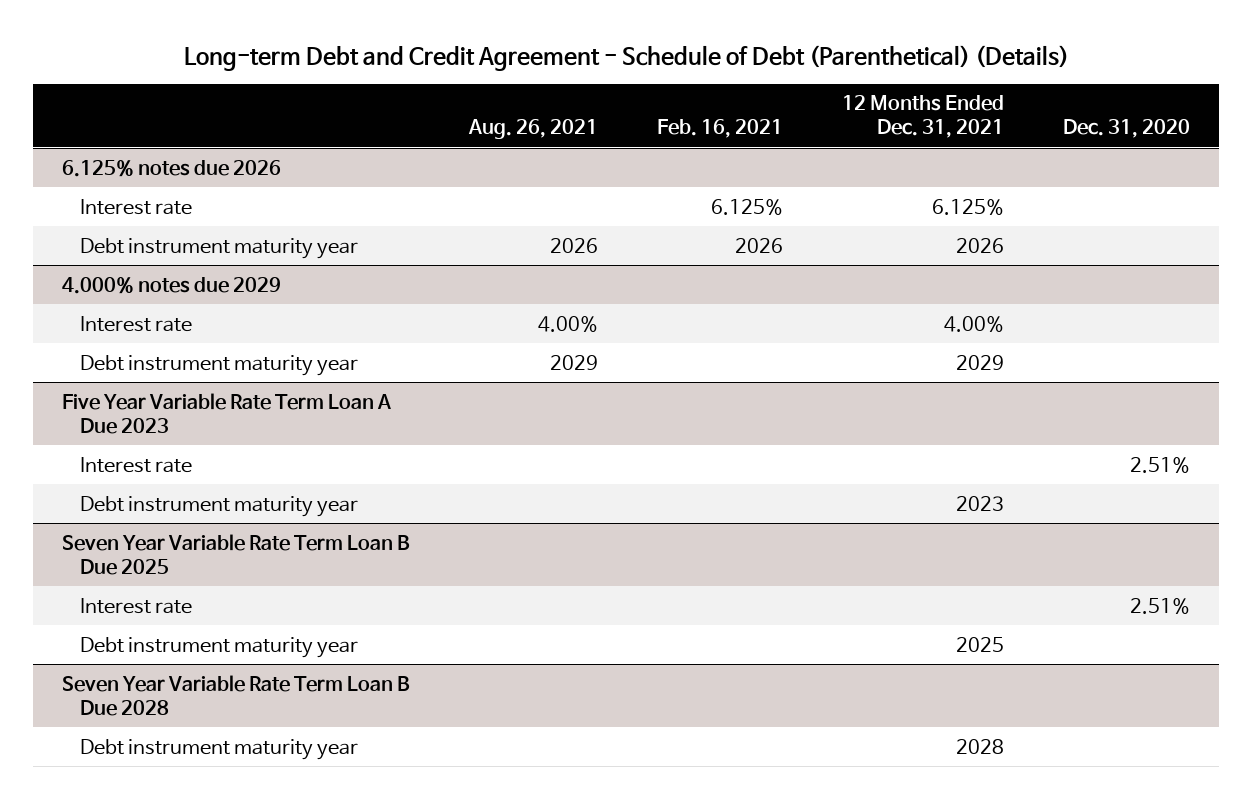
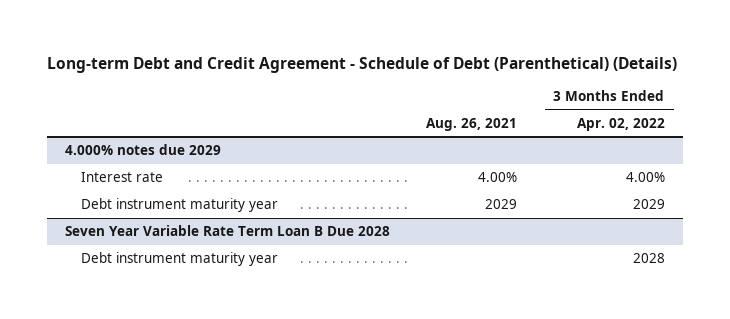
- | Aug. 26, 2021 | Feb. 16, 2021 | 12 Months Ended Dec. 31, 2021 | Dec. 31, 2020
+ | Aug. 26, 2021 | 3 Months Ended Apr. 02, 2022
- 6.125% notes due 2026
- Interest rate | | 6.125% | 6.125% |
- Debt instrument maturity year | 2026 | 2026 | 2026 |
- Five Year Variable Rate Term Loan A Due 2023
- Interest rate | | | | 2.51%
- Debt instrument maturity year | | | 2023 |
- Seven Year Variable Rate Term Loan B Due 2025
- Interest rate | | | | 2.51%
- Debt instrument maturity year | | | 2025 |

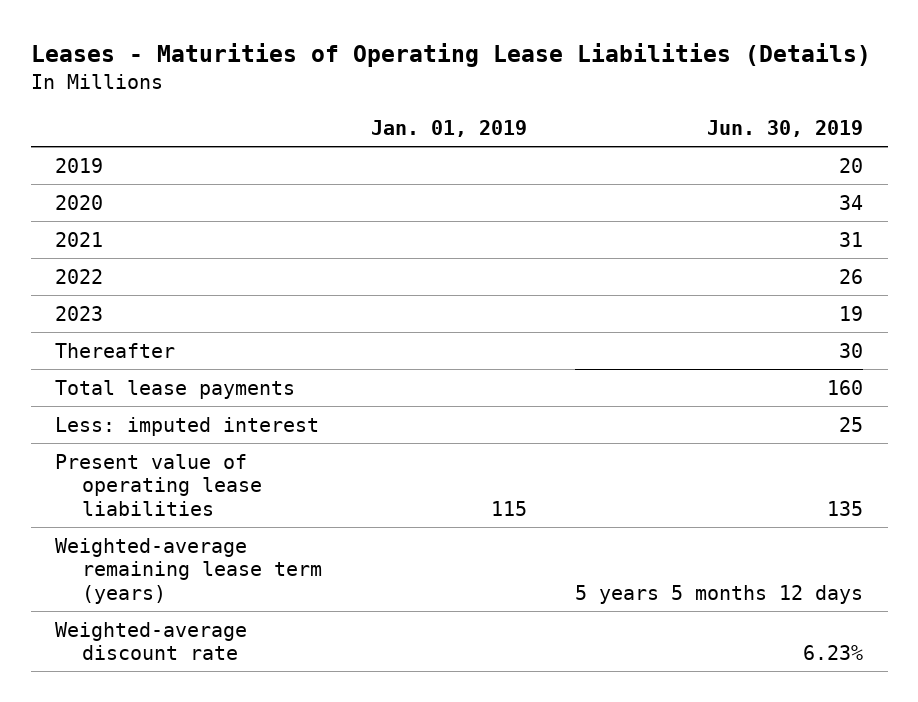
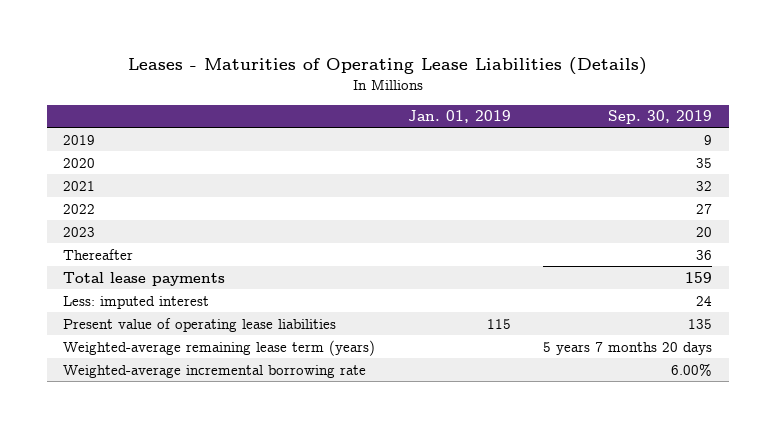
- | Jan. 01, 2019 | Jun. 30, 2019
+ | Jan. 01, 2019 | Sep. 30, 2019
- Weighted-average discount rate | | 6.23%
+ Weighted-average incremental borrowing rate | | 6.00%

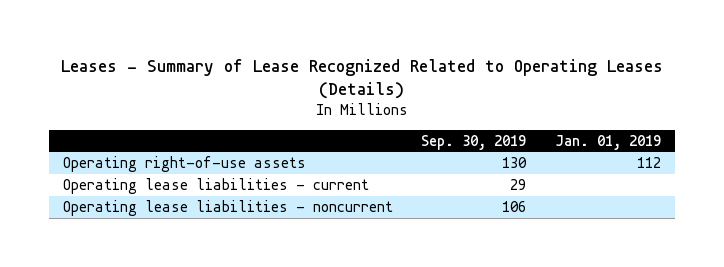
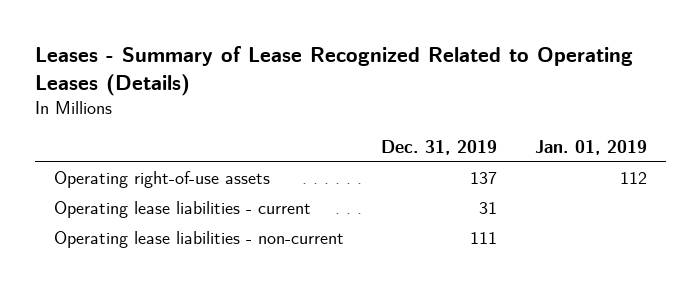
- | Sep. 30, 2019 | Jan. 01, 2019
+ | Dec. 31, 2019 | Jan. 01, 2019
- Operating lease liabilities - noncurrent | 106 |
+ Operating lease liabilities - non-current | 111 |

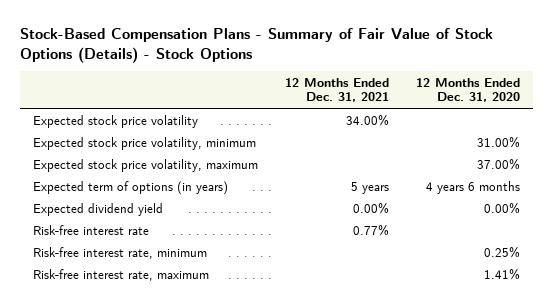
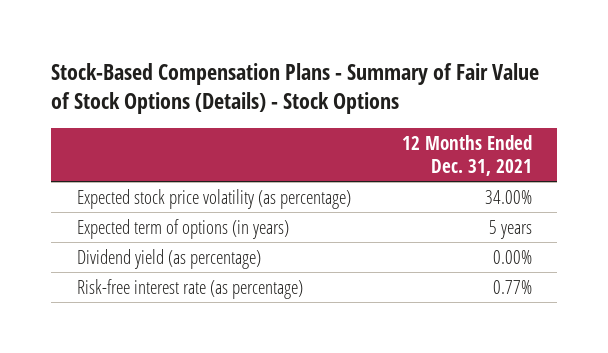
- | 12 Months Ended Dec. 31, 2021 | 12 Months Ended Dec. 31, 2020
+ | 12 Months Ended Dec. 31, 2021
- Expected stock price volatility | 34.00% |
- Expected stock price volatility, minimum | | 31.00%
- Expected stock price volatility, maximum | | 37.00%
+ Expected stock price volatility (as percentage) | 34.00%
- Expected dividend yield | 0.00% | 0.00%
- Risk-free interest rate | 0.77% |
- Risk-free interest rate, minimum | | 0.25%
- Risk-free interest rate, maximum | | 1.41%
+ Dividend yield (as percentage) | 0.00%
+ Risk-free interest rate (as percentage) | 0.77%

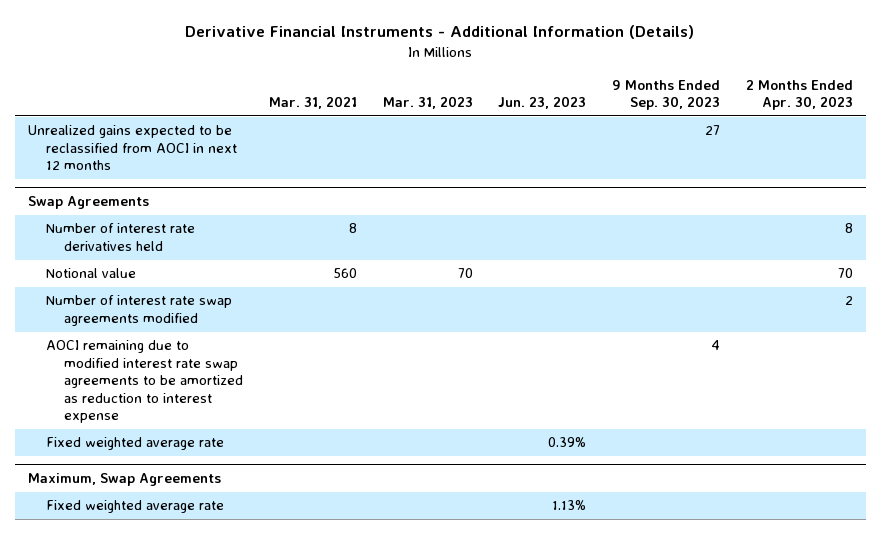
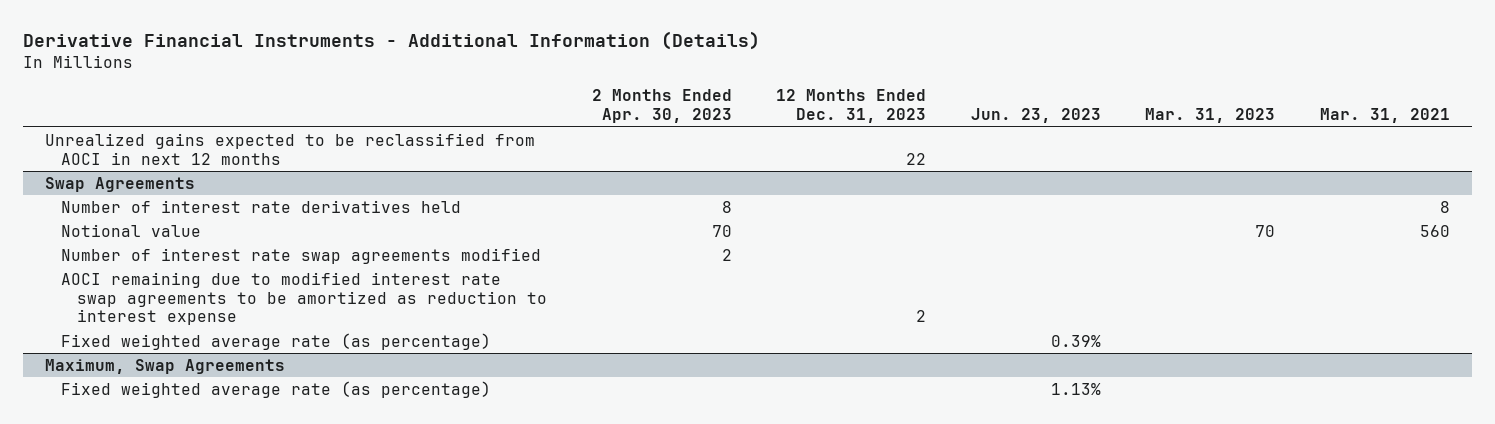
- | Mar. 31, 2021 | Mar. 31, 2023 | Jun. 23, 2023 | 9 Months Ended Sep. 30, 2023 | 2 Months Ended Apr. 30, 2023
+ | 2 Months Ended Apr. 30, 2023 | 12 Months Ended Dec. 31, 2023 | Jun. 23, 2023 | Mar. 31, 2023 | Mar. 31, 2021
@ Swap Agreements
- Fixed weighted average rate | | | 0.39% | |
+ Fixed weighted average rate (as percentage) | | | 0.39% | |
@ Maximum, Swap Agreements
- Fixed weighted average rate | | | 1.13% | |
+ Fixed weighted average rate (as percentage) | | | 1.13% | |

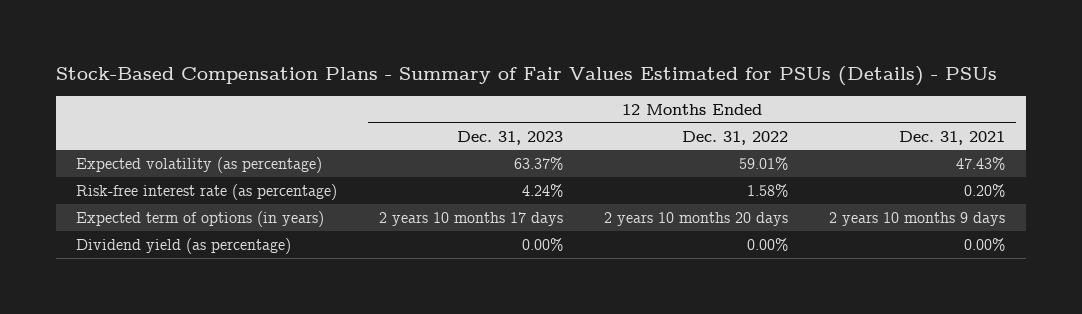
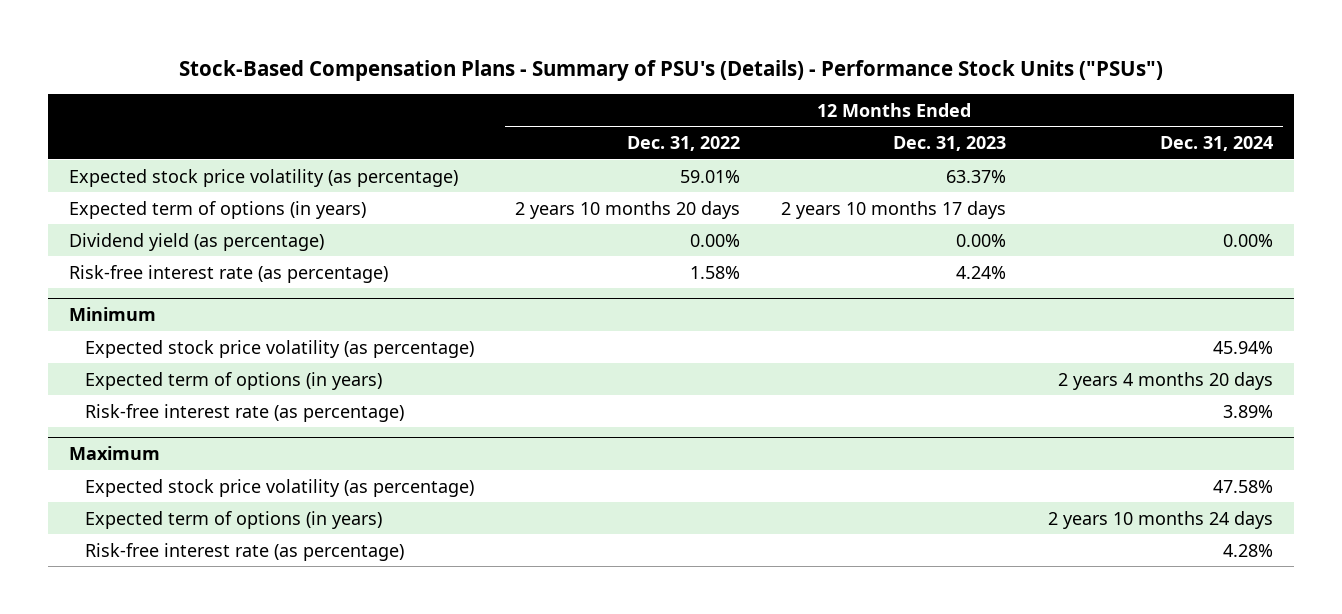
- Stock-Based Compensation Plans - Summary of Fair Values Estimated for PSUs (Details) - PSUs
+ Stock-Based Compensation Plans - Summary of PSU's (Details) - Performance Stock Units ("PSUs")
- | 12 Months Ended Dec. 31, 2023 | 12 Months Ended Dec. 31, 2022 | 12 Months Ended Dec. 31, 2021
+ | 12 Months Ended Dec. 31, 2022 | 12 Months Ended Dec. 31, 2023 | 12 Months Ended Dec. 31, 2024
- Expected volatility (as percentage) | 63.37% | 59.01% | 47.43%
+ Expected stock price volatility (as percentage) | 59.01% | 63.37% |
moved down: Risk-free interest rate (as percentage) | 1.58% | 4.24% |
+ Minimum
+ Expected stock price volatility (as percentage) | | | 45.94%
+ Expected term of options (in years) | | | 2 years 4 months 20 days
+ Risk-free interest rate (as percentage) | | | 3.89%
+ Maximum
+ Expected stock price volatility (as percentage) | | | 47.58%
+ Expected term of options (in years) | | | 2 years 10 months 24 days
+ Risk-free interest rate (as percentage) | | | 4.28%

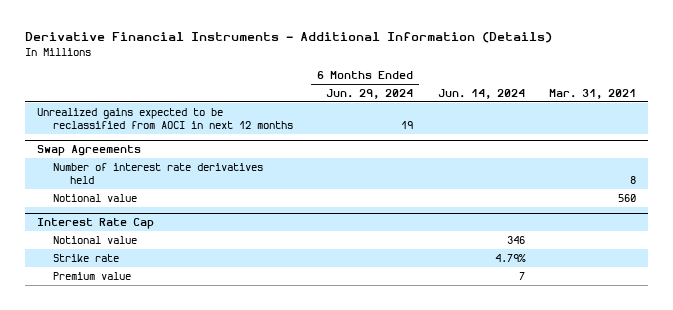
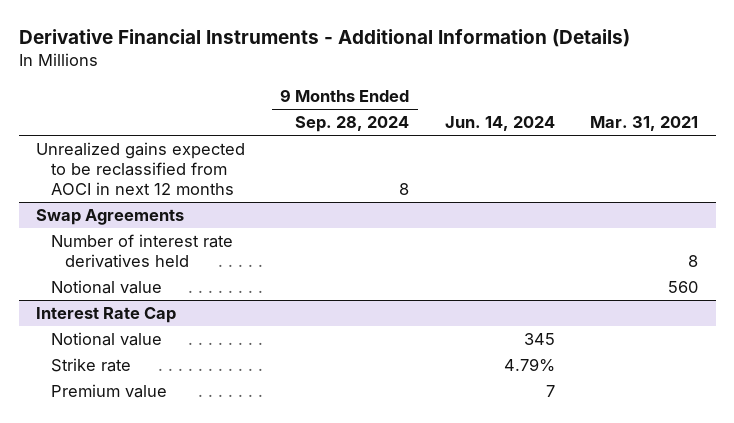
- | 6 Months Ended Jun. 29, 2024 | Jun. 14, 2024 | Mar. 31, 2021
+ | 9 Months Ended Sep. 28, 2024 | Jun. 14, 2024 | Mar. 31, 2021
@ Interest Rate Cap
- Notional value | | 346 |
+ Notional value | | 345 |

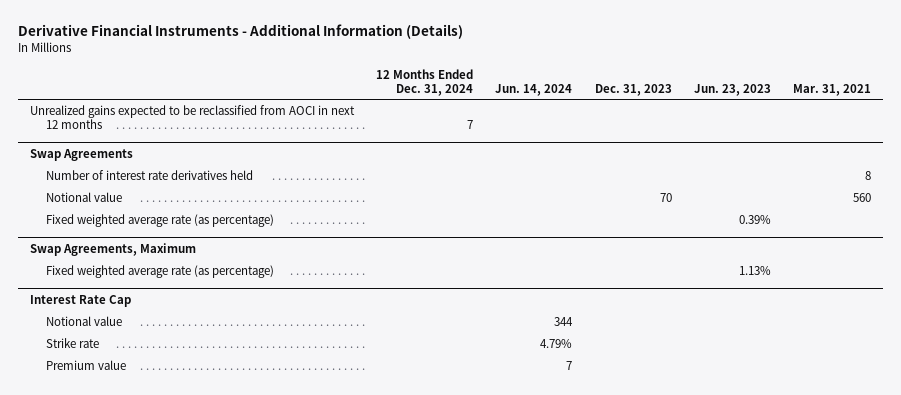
- | 9 Months Ended Sep. 28, 2024 | Jun. 14, 2024 | Mar. 31, 2021
+ | 12 Months Ended Dec. 31, 2024 | Jun. 14, 2024 | Dec. 31, 2023 | Jun. 23, 2023 | Mar. 31, 2021
@ Swap Agreements
+ Fixed weighted average rate (as percentage) | | | | 0.39% |
+ Swap Agreements, Maximum
+ Fixed weighted average rate (as percentage) | | | | 1.13% |
@ Interest Rate Cap
- Notional value | | 345 |
+ Notional value | | 344 | | |

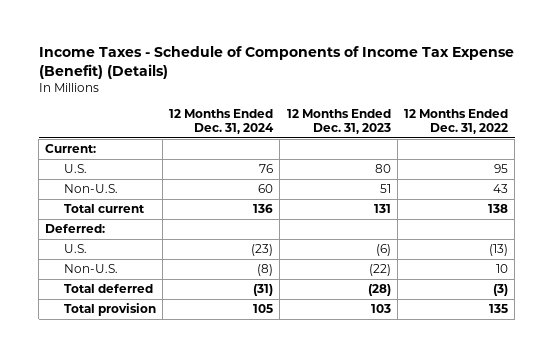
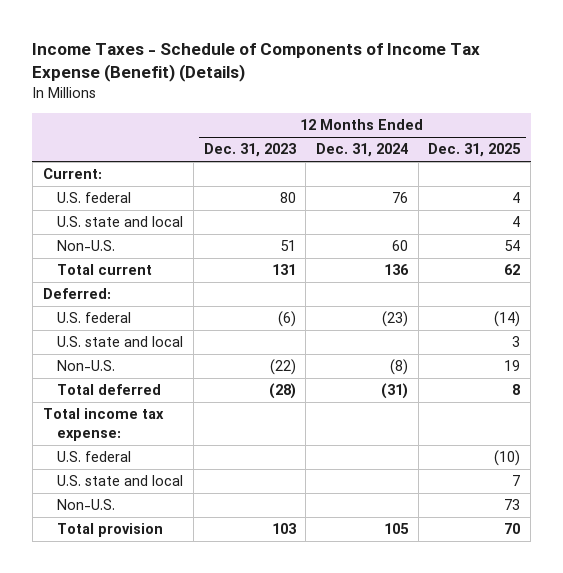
- | 12 Months Ended Dec. 31, 2024 | 12 Months Ended Dec. 31, 2023 | 12 Months Ended Dec. 31, 2022
+ | 12 Months Ended Dec. 31, 2023 | 12 Months Ended Dec. 31, 2024 | 12 Months Ended Dec. 31, 2025
- U.S. | 76 | 80 | 95
+ U.S. federal | 80 | 76 | 4
+ U.S. state and local | | | 4
- U.S. | (23) | (6) | (13)
+ U.S. federal | (6) | (23) | (14)
+ U.S. state and local | | | 3
+ Total income tax expense:
+ U.S. federal | | | (10)
+ U.S. state and local | | | 7
+ Non-U.S. | | | 73

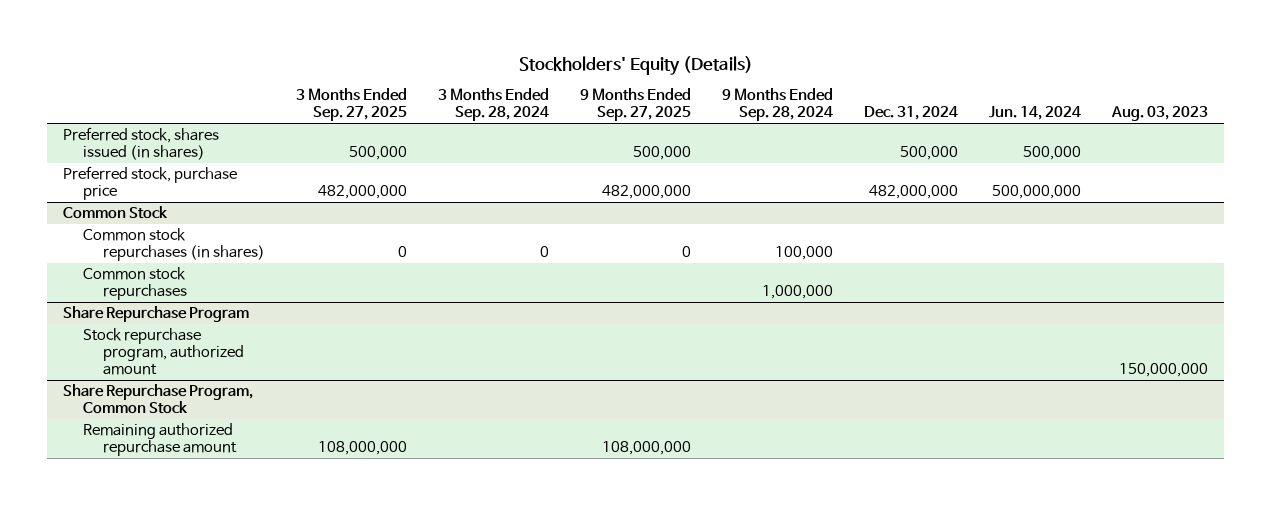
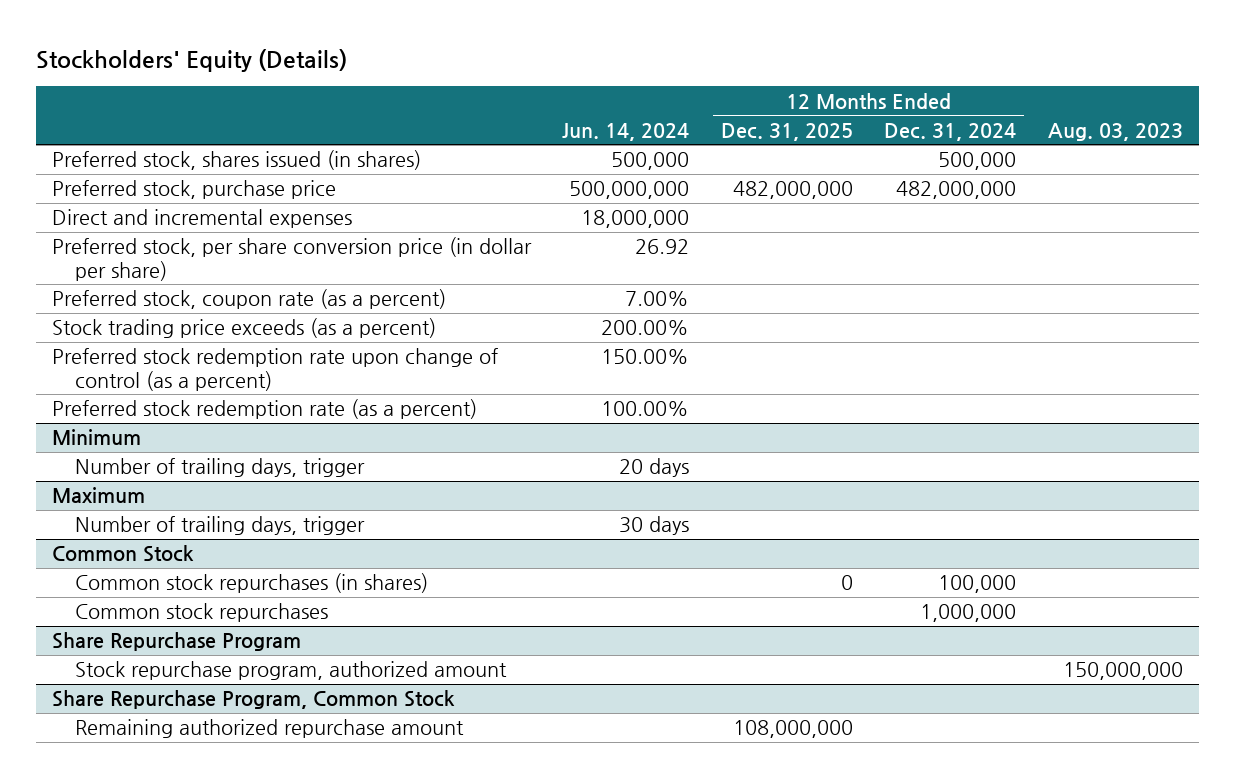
- | 3 Months Ended Sep. 27, 2025 | 3 Months Ended Sep. 28, 2024 | 9 Months Ended Sep. 27, 2025 | 9 Months Ended Sep. 28, 2024 | Dec. 31, 2024 | Jun. 14, 2024 | Aug. 03, 2023
+ | Jun. 14, 2024 | 12 Months Ended Dec. 31, 2025 | 12 Months Ended Dec. 31, 2024 | Aug. 03, 2023
+ Direct and incremental expenses | 18,000,000 | | |
+ Preferred stock, per share conversion price (in dollar per share) | 26.92 | | |
+ Preferred stock, coupon rate (as a percent) | 7.00% | | |
+ Stock trading price exceeds (as a percent) | 200.00% | | |
+ Preferred stock redemption rate upon change of control (as a percent) | 150.00% | | |
+ Preferred stock redemption rate (as a percent) | 100.00% | | |
+ Minimum
+ Number of trailing days, trigger | 20 days | | |
+ Maximum
+ Number of trailing days, trigger | 30 days | | |

